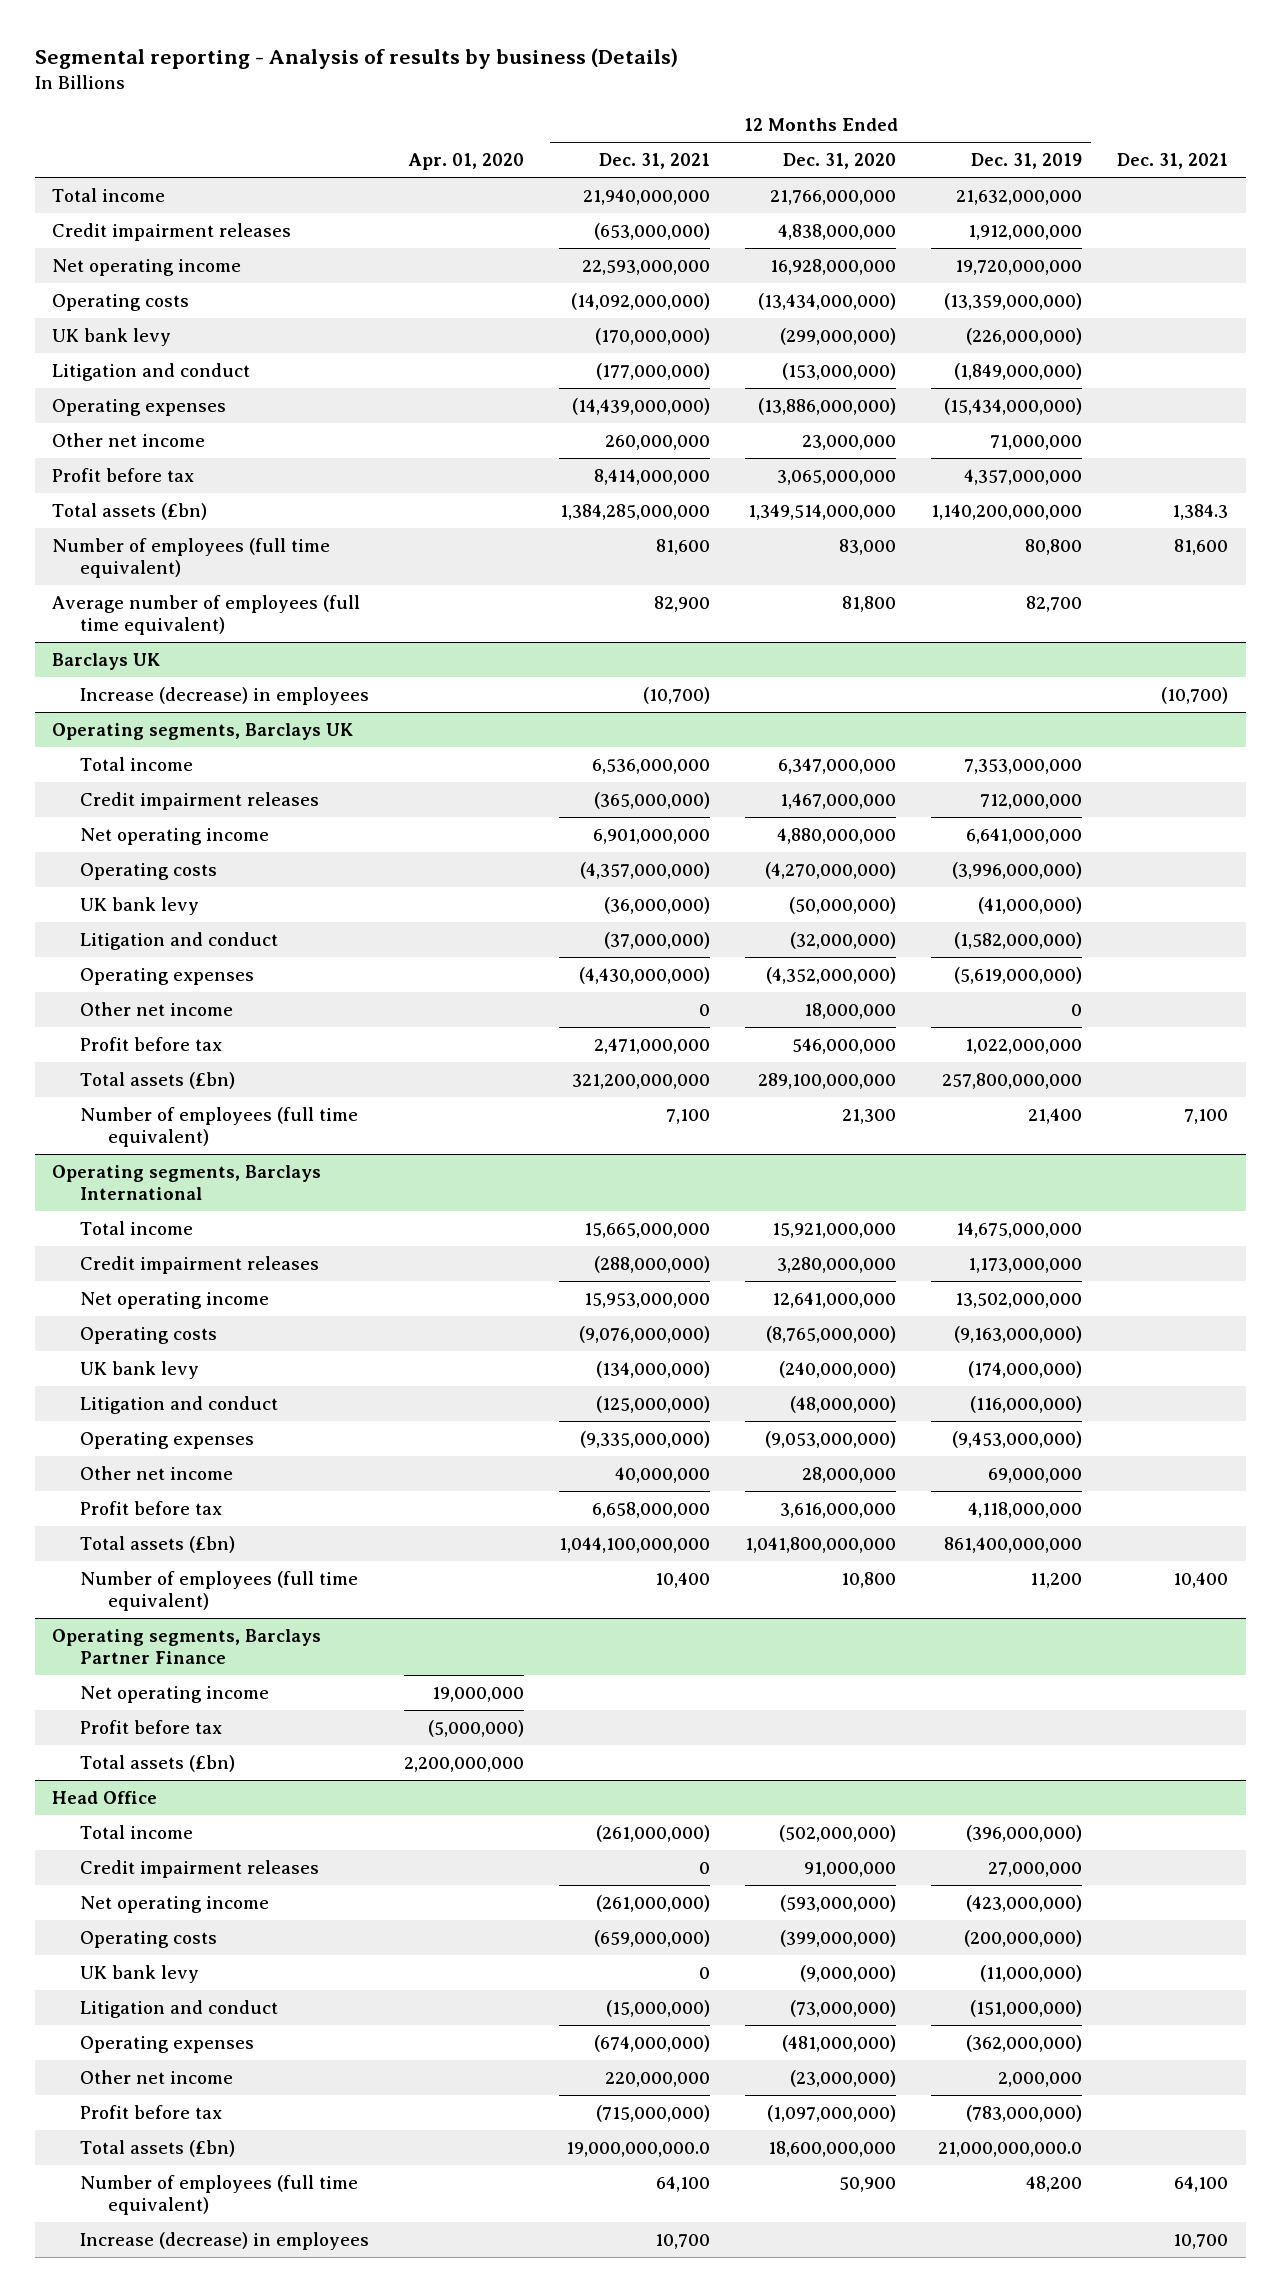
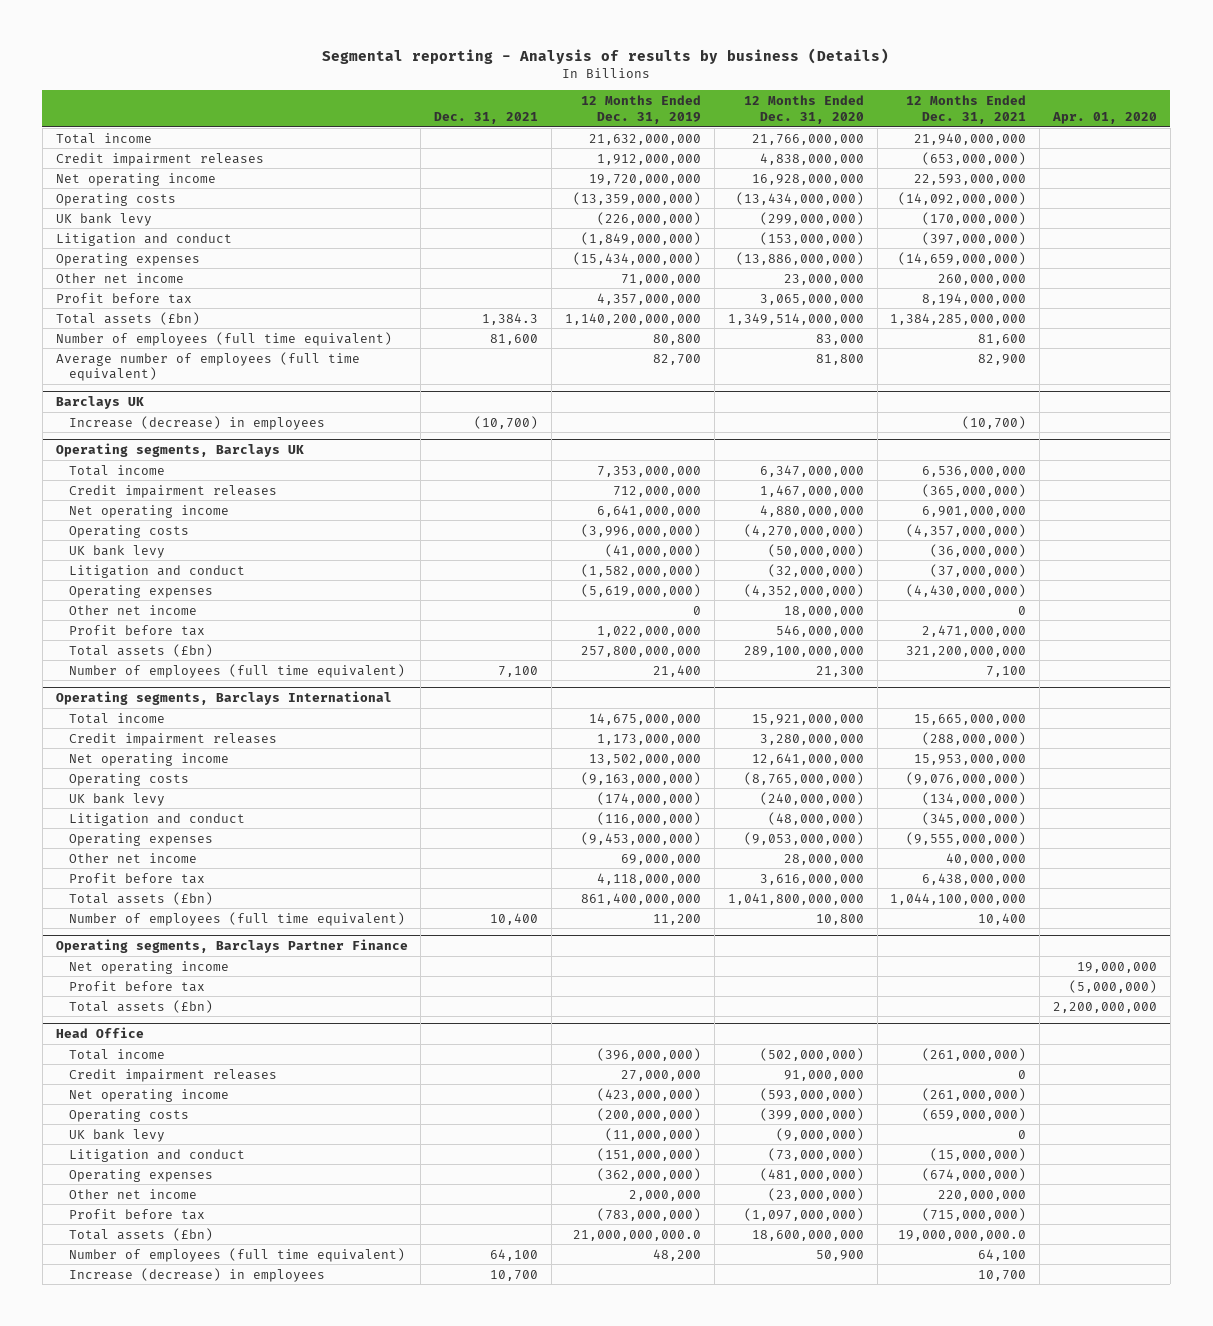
- | Apr. 01, 2020 | 12 Months Ended Dec. 31, 2021 | 12 Months Ended Dec. 31, 2020 | 12 Months Ended Dec. 31, 2019 | Dec. 31, 2021
+ | Dec. 31, 2021 | 12 Months Ended Dec. 31, 2019 | 12 Months Ended Dec. 31, 2020 | 12 Months Ended Dec. 31, 2021 | Apr. 01, 2020
- Litigation and conduct | | (177,000,000) | (153,000,000) | (1,849,000,000) |
- Operating expenses | | (14,439,000,000) | (13,886,000,000) | (15,434,000,000) |
+ Litigation and conduct | | (1,849,000,000) | (153,000,000) | (397,000,000) |
+ Operating expenses | | (15,434,000,000) | (13,886,000,000) | (14,659,000,000) |
- Profit before tax | | 8,414,000,000 | 3,065,000,000 | 4,357,000,000 |
+ Profit before tax | | 4,357,000,000 | 3,065,000,000 | 8,194,000,000 |
@ Operating segments, Barclays International
- Litigation and conduct | | (125,000,000) | (48,000,000) | (116,000,000) |
- Operating expenses | | (9,335,000,000) | (9,053,000,000) | (9,453,000,000) |
+ Litigation and conduct | | (116,000,000) | (48,000,000) | (345,000,000) |
+ Operating expenses | | (9,453,000,000) | (9,053,000,000) | (9,555,000,000) |
- Profit before tax | | 6,658,000,000 | 3,616,000,000 | 4,118,000,000 |
+ Profit before tax | | 4,118,000,000 | 3,616,000,000 | 6,438,000,000 |

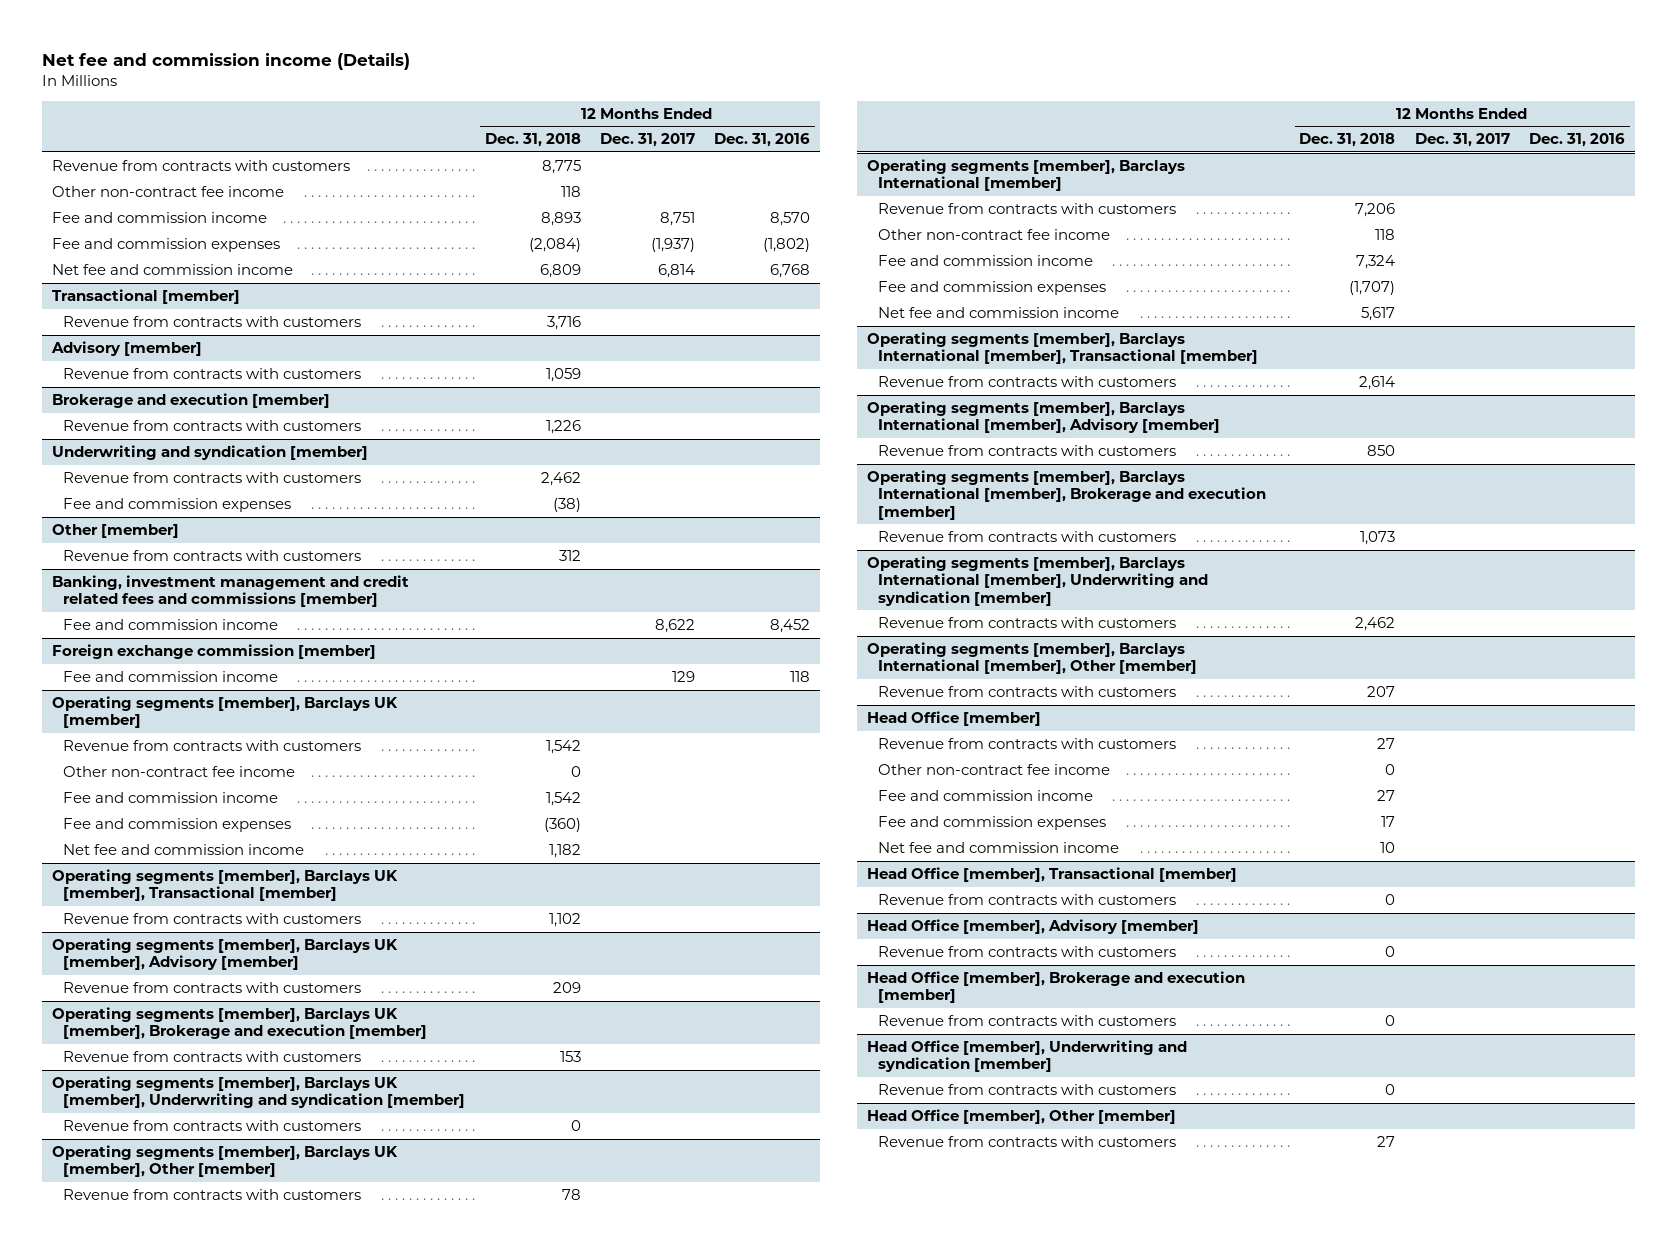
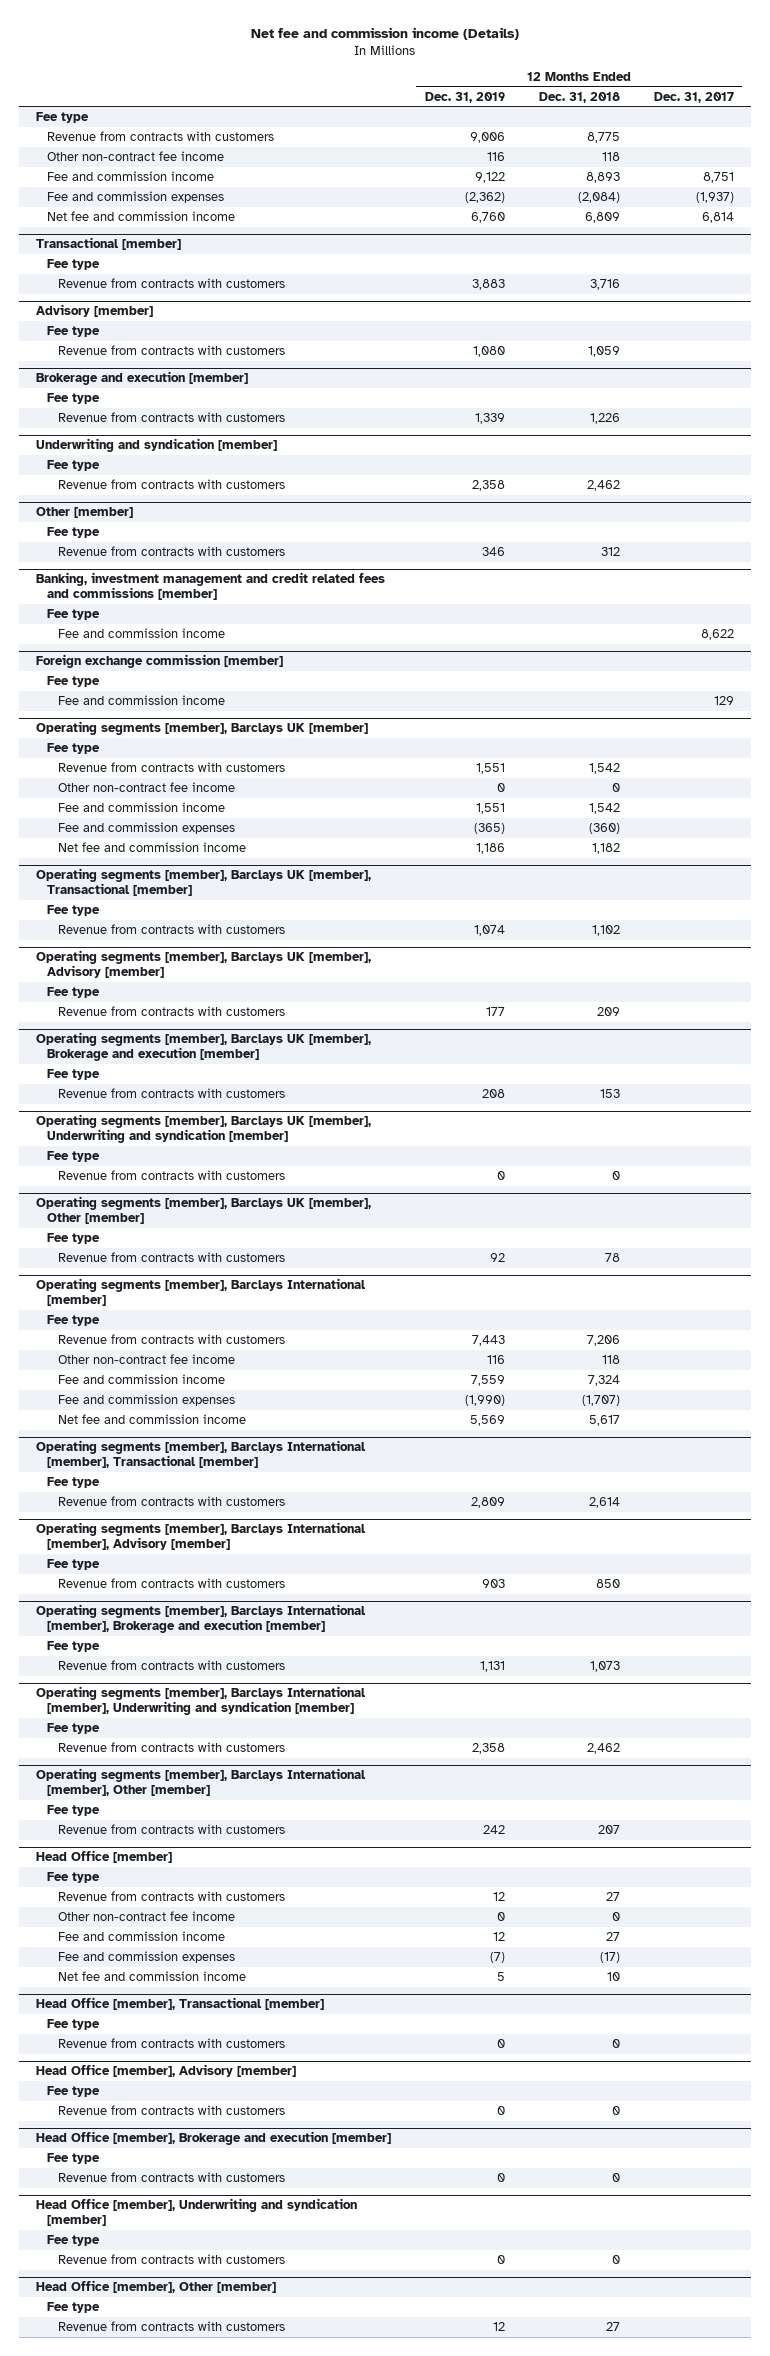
- | 12 Months Ended Dec. 31, 2018 | 12 Months Ended Dec. 31, 2017 | 12 Months Ended Dec. 31, 2016
+ | 12 Months Ended Dec. 31, 2019 | 12 Months Ended Dec. 31, 2018 | 12 Months Ended Dec. 31, 2017
+ Fee type
@ Transactional [member]
+ Fee type
@ Advisory [member]
+ Fee type
@ Brokerage and execution [member]
+ Fee type
@ Underwriting and syndication [member]
+ Fee type
- Fee and commission expenses | (38) | |
@ Other [member]
+ Fee type
@ Banking, investment management and credit related fees and commissions [member]
+ Fee type
@ Foreign exchange commission [member]
+ Fee type
@ Operating segments [member], Barclays UK [member]
+ Fee type
@ Operating segments [member], Barclays UK [member], Transactional [member]
+ Fee type
@ Operating segments [member], Barclays UK [member], Advisory [member]
+ Fee type
@ Operating segments [member], Barclays UK [member], Brokerage and execution [member]
+ Fee type
@ Operating segments [member], Barclays UK [member], Underwriting and syndication [member]
+ Fee type
@ Operating segments [member], Barclays UK [member], Other [member]
+ Fee type
@ Operating segments [member], Barclays International [member]
+ Fee type
@ Operating segments [member], Barclays International [member], Transactional [member]
+ Fee type
@ Operating segments [member], Barclays International [member], Advisory [member]
+ Fee type
@ Operating segments [member], Barclays International [member], Brokerage and execution [member]
+ Fee type
@ Operating segments [member], Barclays International [member], Underwriting and syndication [member]
+ Fee type
@ Operating segments [member], Barclays International [member], Other [member]
+ Fee type
@ Head Office [member]
+ Fee type
- Fee and commission expenses | 17 | |
+ Fee and commission expenses | (7) | (17) |
@ Head Office [member], Transactional [member]
+ Fee type
@ Head Office [member], Advisory [member]
+ Fee type
@ Head Office [member], Brokerage and execution [member]
+ Fee type
@ Head Office [member], Underwriting and syndication [member]
+ Fee type
@ Head Office [member], Other [member]
+ Fee type

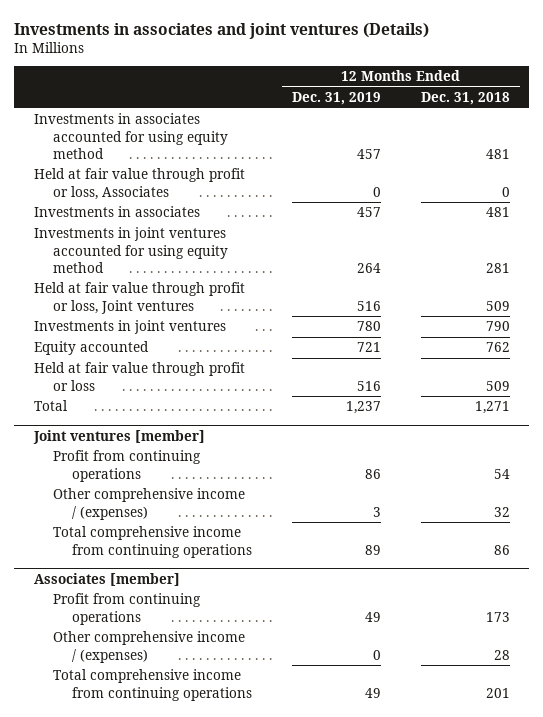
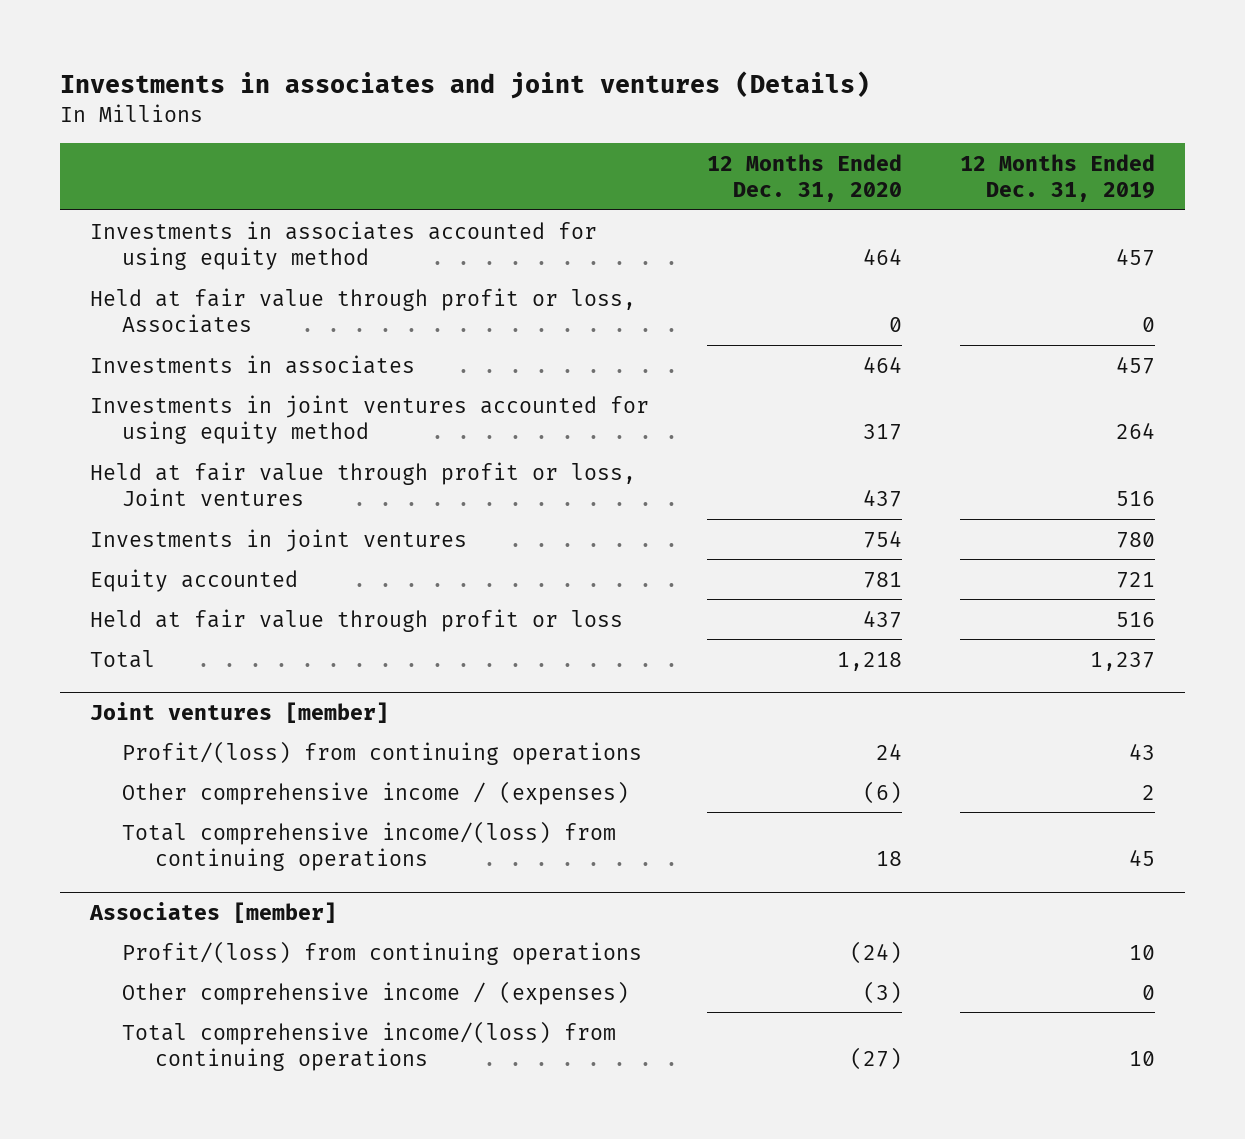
- | 12 Months Ended Dec. 31, 2019 | 12 Months Ended Dec. 31, 2018
+ | 12 Months Ended Dec. 31, 2020 | 12 Months Ended Dec. 31, 2019
@ Joint ventures [member]
- Profit from continuing operations | 86 | 54
- Other comprehensive income / (expenses) | 3 | 32
- Total comprehensive income from continuing operations | 89 | 86
+ Profit/(loss) from continuing operations | 24 | 43
+ Other comprehensive income / (expenses) | (6) | 2
+ Total comprehensive income/(loss) from continuing operations | 18 | 45
@ Associates [member]
- Profit from continuing operations | 49 | 173
+ Profit/(loss) from continuing operations | (24) | 10
- Total comprehensive income from continuing operations | 49 | 201
+ Total comprehensive income/(loss) from continuing operations | (27) | 10

